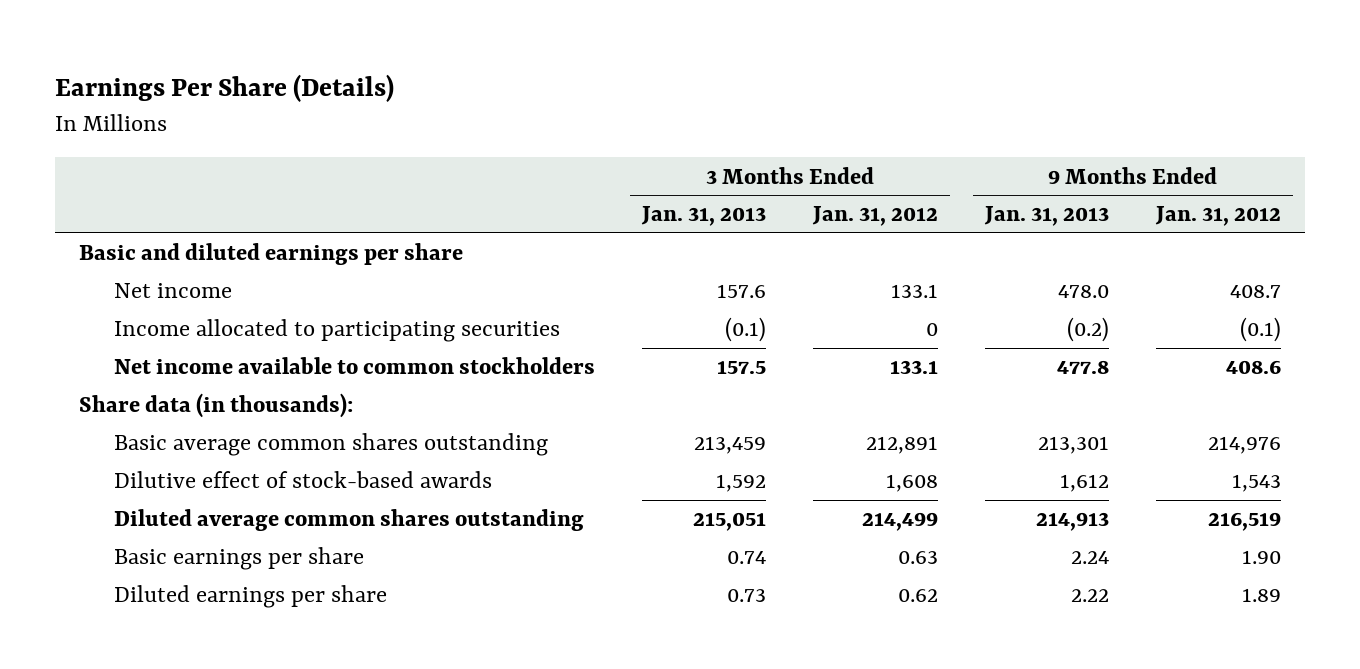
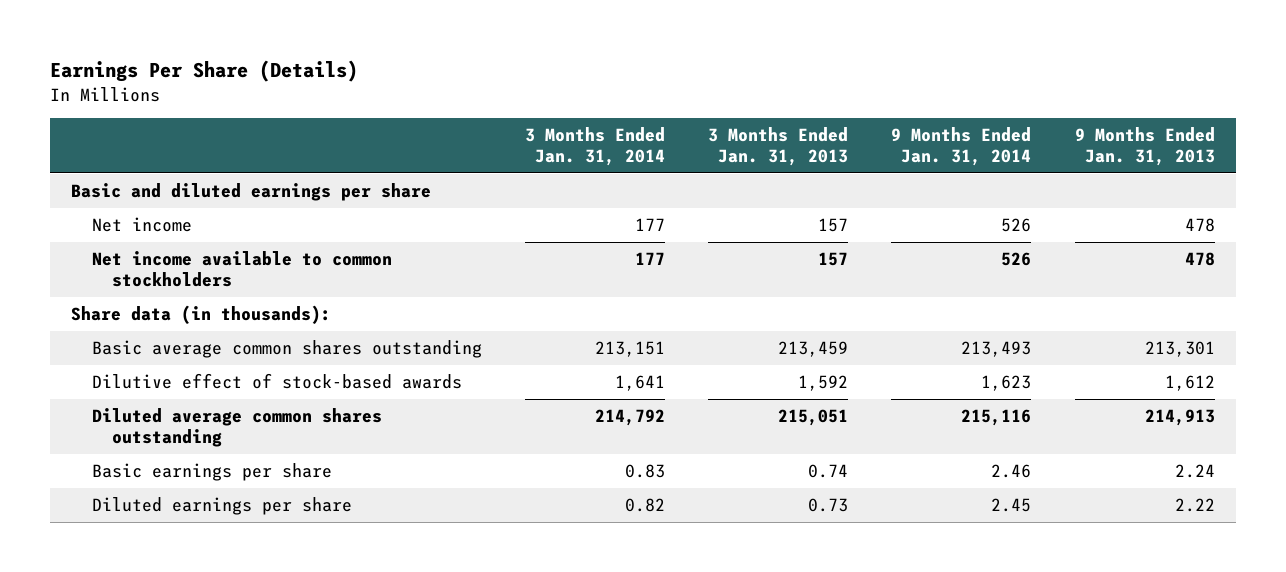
- | 3 Months Ended Jan. 31, 2013 | 3 Months Ended Jan. 31, 2012 | 9 Months Ended Jan. 31, 2013 | 9 Months Ended Jan. 31, 2012
+ | 3 Months Ended Jan. 31, 2014 | 3 Months Ended Jan. 31, 2013 | 9 Months Ended Jan. 31, 2014 | 9 Months Ended Jan. 31, 2013
- Net income | 157.6 | 133.1 | 478.0 | 408.7
- Income allocated to participating securities | (0.1) | 0 | (0.2) | (0.1)
- Net income available to common stockholders | 157.5 | 133.1 | 477.8 | 408.6
+ Net income | 177 | 157 | 526 | 478
+ Net income available to common stockholders | 177 | 157 | 526 | 478

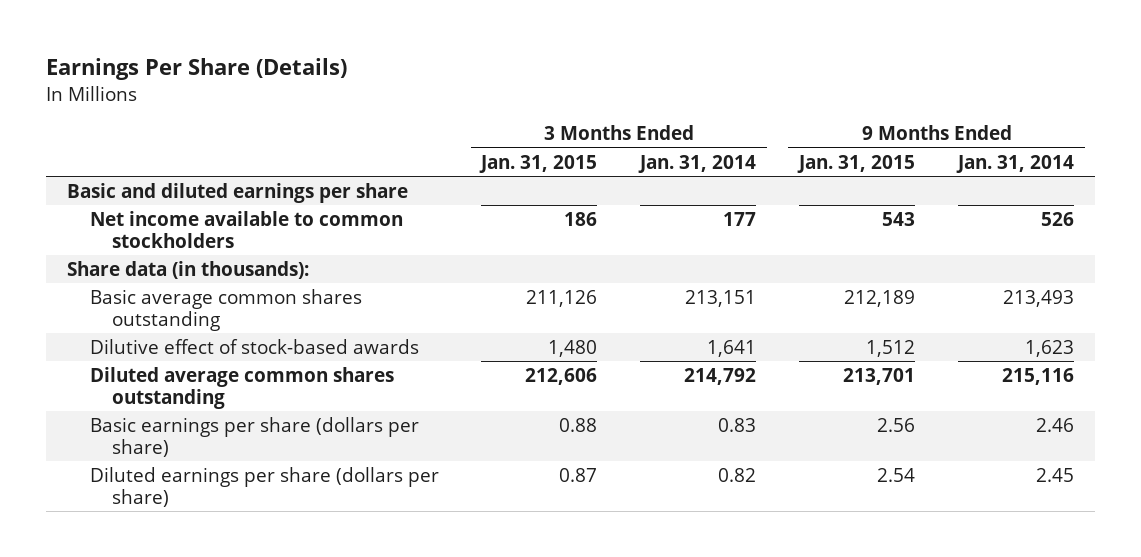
- | 3 Months Ended Jan. 31, 2014 | 3 Months Ended Jan. 31, 2013 | 9 Months Ended Jan. 31, 2014 | 9 Months Ended Jan. 31, 2013
+ | 3 Months Ended Jan. 31, 2015 | 3 Months Ended Jan. 31, 2014 | 9 Months Ended Jan. 31, 2015 | 9 Months Ended Jan. 31, 2014
- Net income | 177 | 157 | 526 | 478
- Basic earnings per share | 0.83 | 0.74 | 2.46 | 2.24
- Diluted earnings per share | 0.82 | 0.73 | 2.45 | 2.22
+ Basic earnings per share (dollars per share) | 0.88 | 0.83 | 2.56 | 2.46
+ Diluted earnings per share (dollars per share) | 0.87 | 0.82 | 2.54 | 2.45

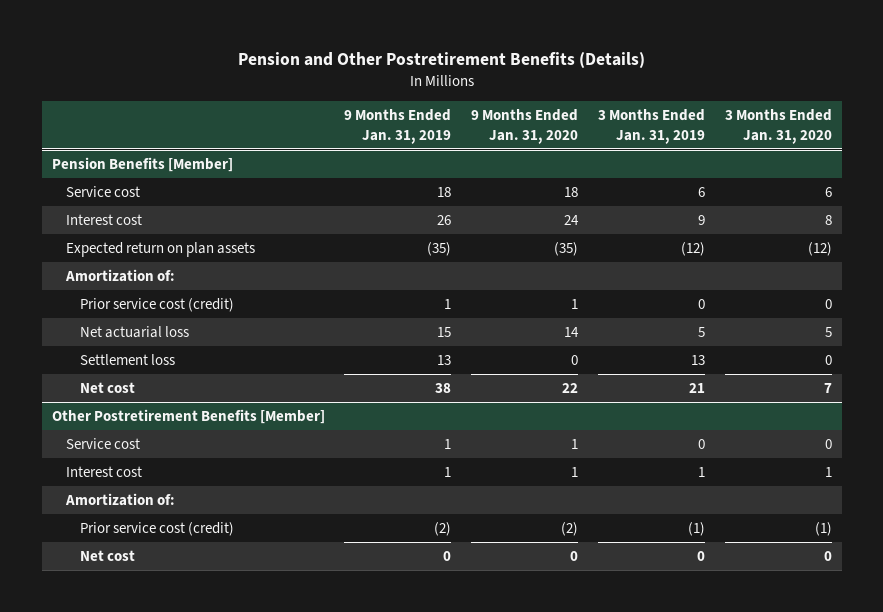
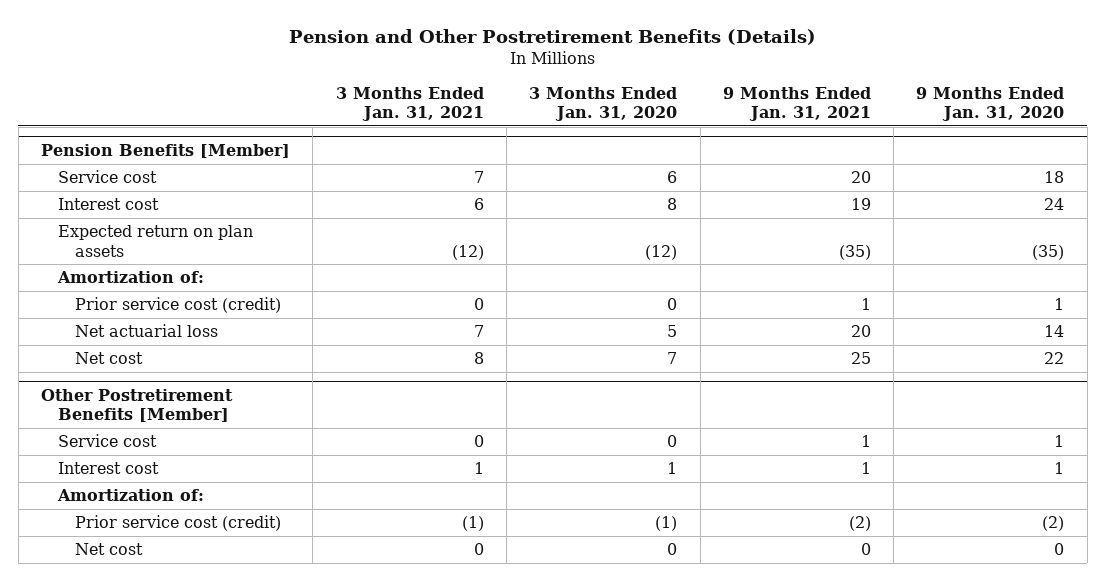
- | 9 Months Ended Jan. 31, 2019 | 9 Months Ended Jan. 31, 2020 | 3 Months Ended Jan. 31, 2019 | 3 Months Ended Jan. 31, 2020
+ | 3 Months Ended Jan. 31, 2021 | 3 Months Ended Jan. 31, 2020 | 9 Months Ended Jan. 31, 2021 | 9 Months Ended Jan. 31, 2020
@ Pension Benefits [Member]
- Settlement loss | 13 | 0 | 13 | 0

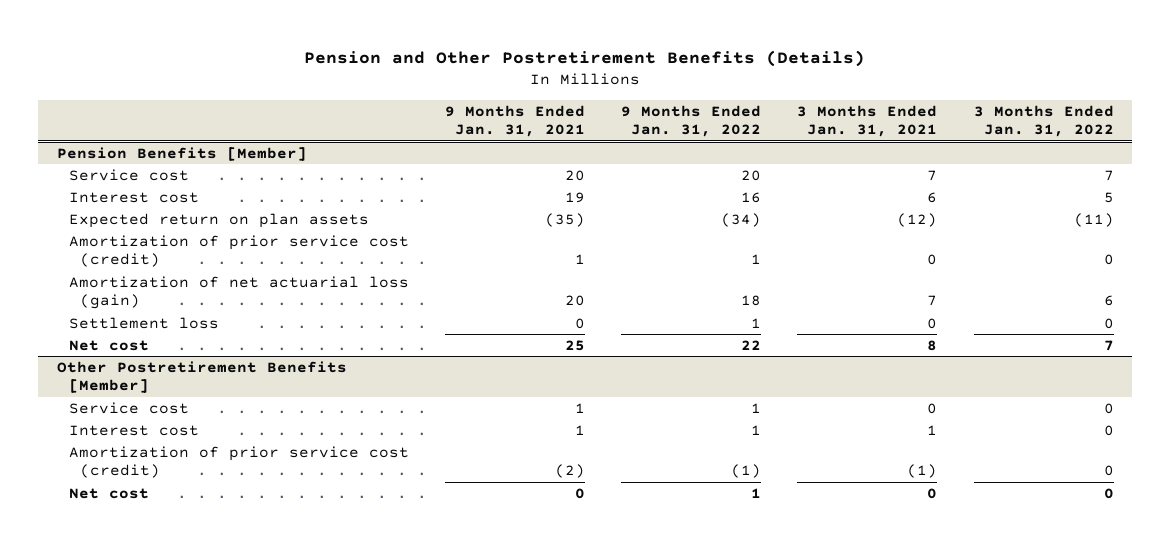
- | 3 Months Ended Jan. 31, 2021 | 3 Months Ended Jan. 31, 2020 | 9 Months Ended Jan. 31, 2021 | 9 Months Ended Jan. 31, 2020
+ | 9 Months Ended Jan. 31, 2021 | 9 Months Ended Jan. 31, 2022 | 3 Months Ended Jan. 31, 2021 | 3 Months Ended Jan. 31, 2022
@ Pension Benefits [Member]
- Amortization of:
- Prior service cost (credit) | 0 | 0 | 1 | 1
- Net actuarial loss | 7 | 5 | 20 | 14
+ Amortization of prior service cost (credit) | 1 | 1 | 0 | 0
+ Amortization of net actuarial loss (gain) | 20 | 18 | 7 | 6
+ Settlement loss | 0 | 1 | 0 | 0
@ Other Postretirement Benefits [Member]
- Amortization of:
- Prior service cost (credit) | (1) | (1) | (2) | (2)
+ Amortization of prior service cost (credit) | (2) | (1) | (1) | 0

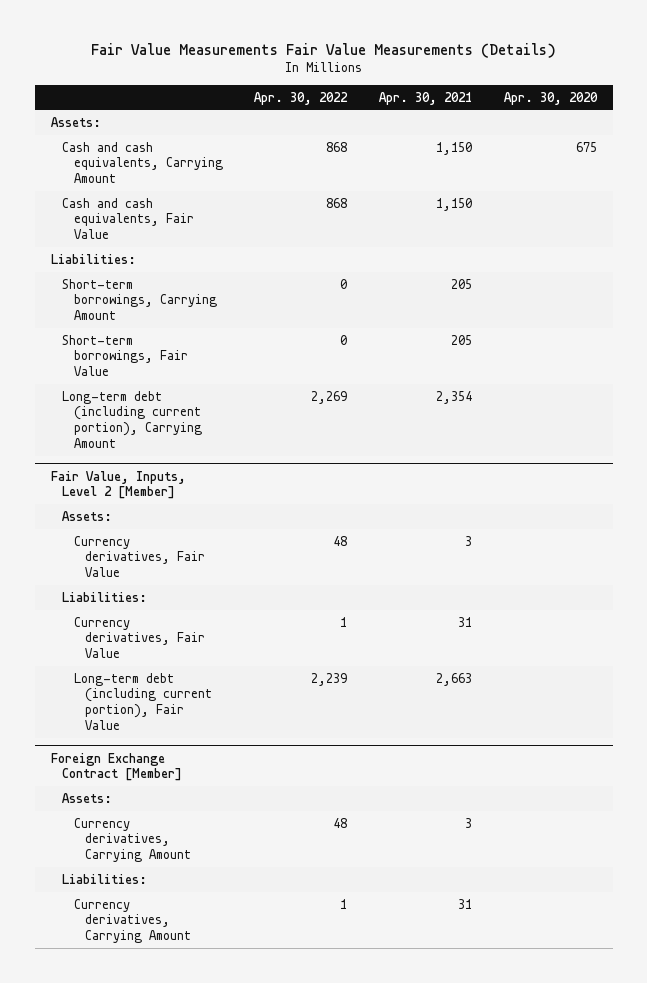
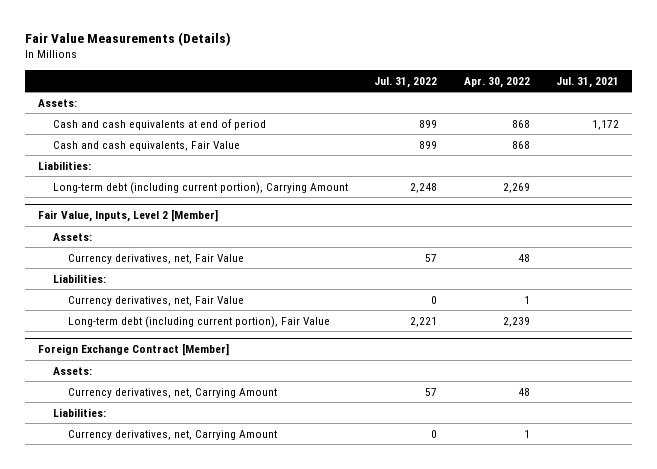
- Fair Value Measurements Fair Value Measurements (Details)
+ Fair Value Measurements (Details)
- | Apr. 30, 2022 | Apr. 30, 2021 | Apr. 30, 2020
+ | Jul. 31, 2022 | Apr. 30, 2022 | Jul. 31, 2021
- Cash and cash equivalents, Carrying Amount | 868 | 1,150 | 675
+ Cash and cash equivalents at end of period | 899 | 868 | 1,172
- Short-term borrowings, Carrying Amount | 0 | 205 |
- Short-term borrowings, Fair Value | 0 | 205 |
@ Fair Value, Inputs, Level 2 [Member]
- Currency derivatives, Fair Value | 48 | 3 |
+ Currency derivatives, net, Fair Value | 57 | 48 |
- Currency derivatives, Fair Value | 1 | 31 |
+ Currency derivatives, net, Fair Value | 0 | 1 |
@ Foreign Exchange Contract [Member]
- Currency derivatives, Carrying Amount | 48 | 3 |
+ Currency derivatives, net, Carrying Amount | 57 | 48 |
- Currency derivatives, Carrying Amount | 1 | 31 |
+ Currency derivatives, net, Carrying Amount | 0 | 1 |

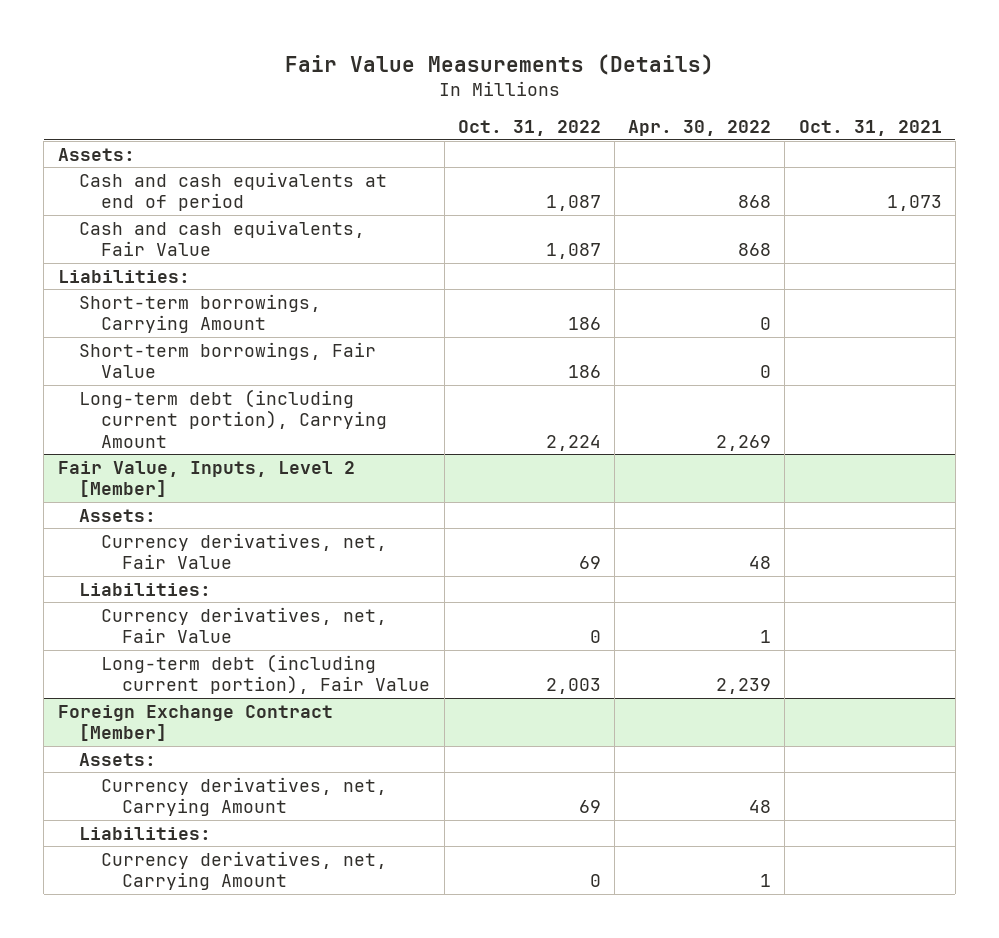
- | Jul. 31, 2022 | Apr. 30, 2022 | Jul. 31, 2021
+ | Oct. 31, 2022 | Apr. 30, 2022 | Oct. 31, 2021
+ Short-term borrowings, Carrying Amount | 186 | 0 |
+ Short-term borrowings, Fair Value | 186 | 0 |

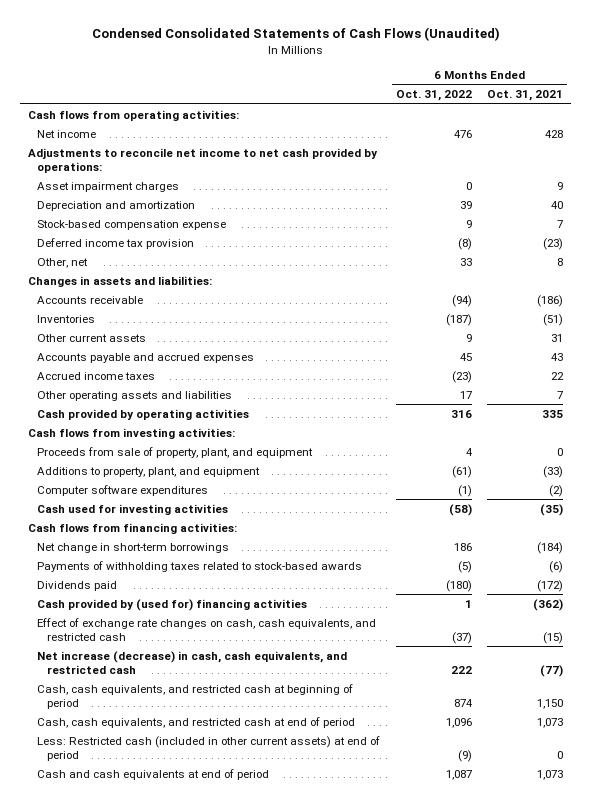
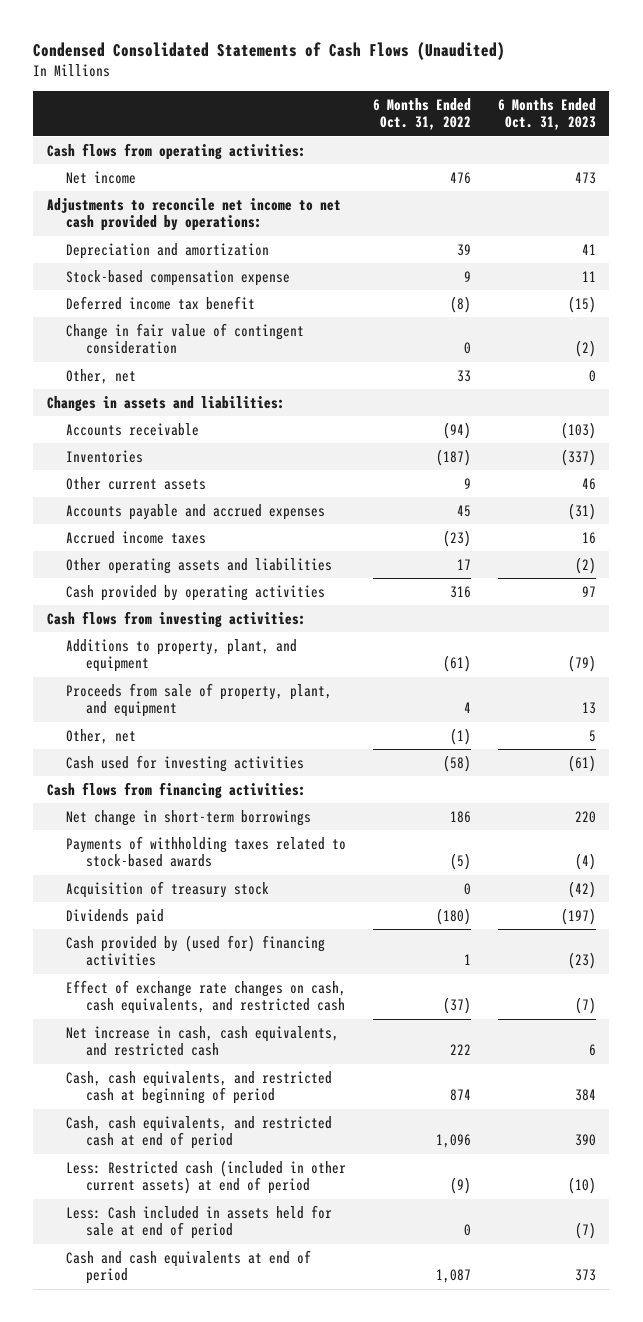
- | 6 Months Ended Oct. 31, 2022 | 6 Months Ended Oct. 31, 2021
+ | 6 Months Ended Oct. 31, 2022 | 6 Months Ended Oct. 31, 2023
- Asset impairment charges | 0 | 9
- Deferred income tax provision | (8) | (23)
+ Deferred income tax benefit | (8) | (15)
+ Change in fair value of contingent consideration | 0 | (2)
- Computer software expenditures | (1) | (2)
moved down: Proceeds from sale of property, plant, and equipment | 4 | 13
+ Other, net | (1) | 5
+ Acquisition of treasury stock | 0 | (42)
- Net increase (decrease) in cash, cash equivalents, and restricted cash | 222 | (77)
+ Net increase in cash, cash equivalents, and restricted cash | 222 | 6
+ Less: Cash included in assets held for sale at end of period | 0 | (7)

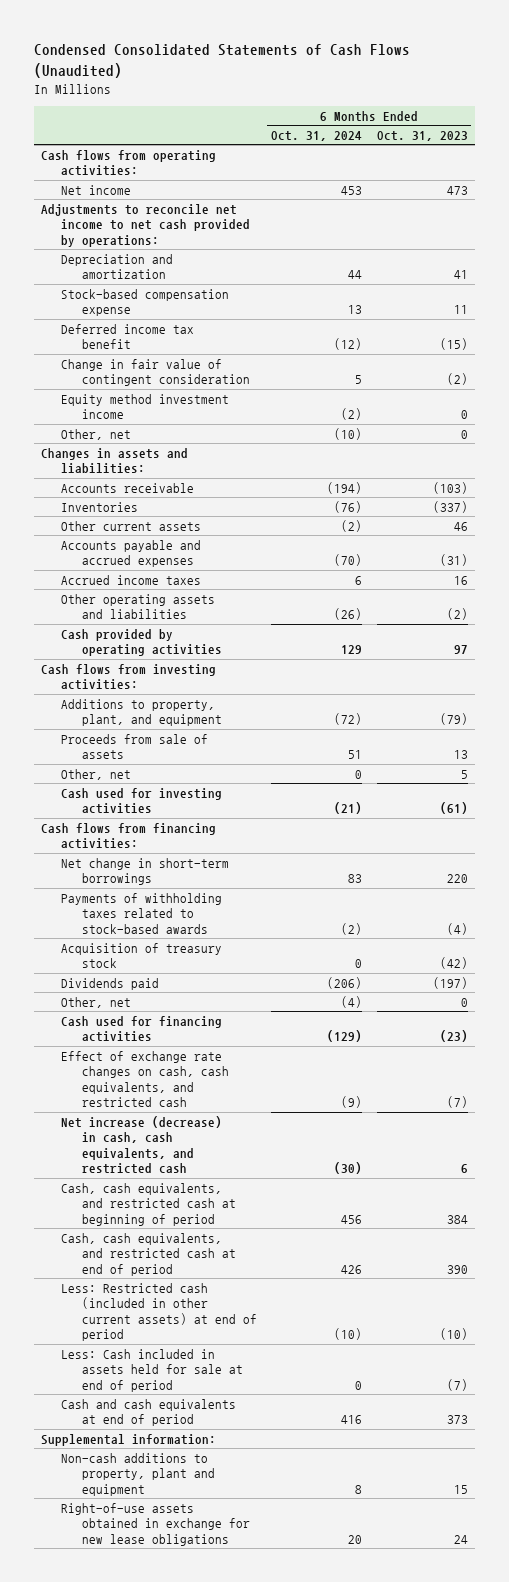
- | 6 Months Ended Oct. 31, 2022 | 6 Months Ended Oct. 31, 2023
+ | 6 Months Ended Oct. 31, 2024 | 6 Months Ended Oct. 31, 2023
+ Equity method investment income | (2) | 0
- Proceeds from sale of property, plant, and equipment | 4 | 13
+ Proceeds from sale of assets | 51 | 13
- Cash provided by (used for) financing activities | 1 | (23)
+ Other, net | (4) | 0
+ Cash used for financing activities | (129) | (23)
- Net increase in cash, cash equivalents, and restricted cash | 222 | 6
+ Net increase (decrease) in cash, cash equivalents, and restricted cash | (30) | 6
+ Supplemental information:
+ Non-cash additions to property, plant and equipment | 8 | 15
+ Right-of-use assets obtained in exchange for new lease obligations | 20 | 24

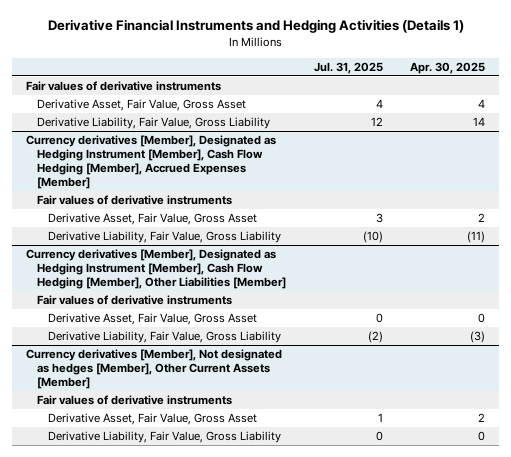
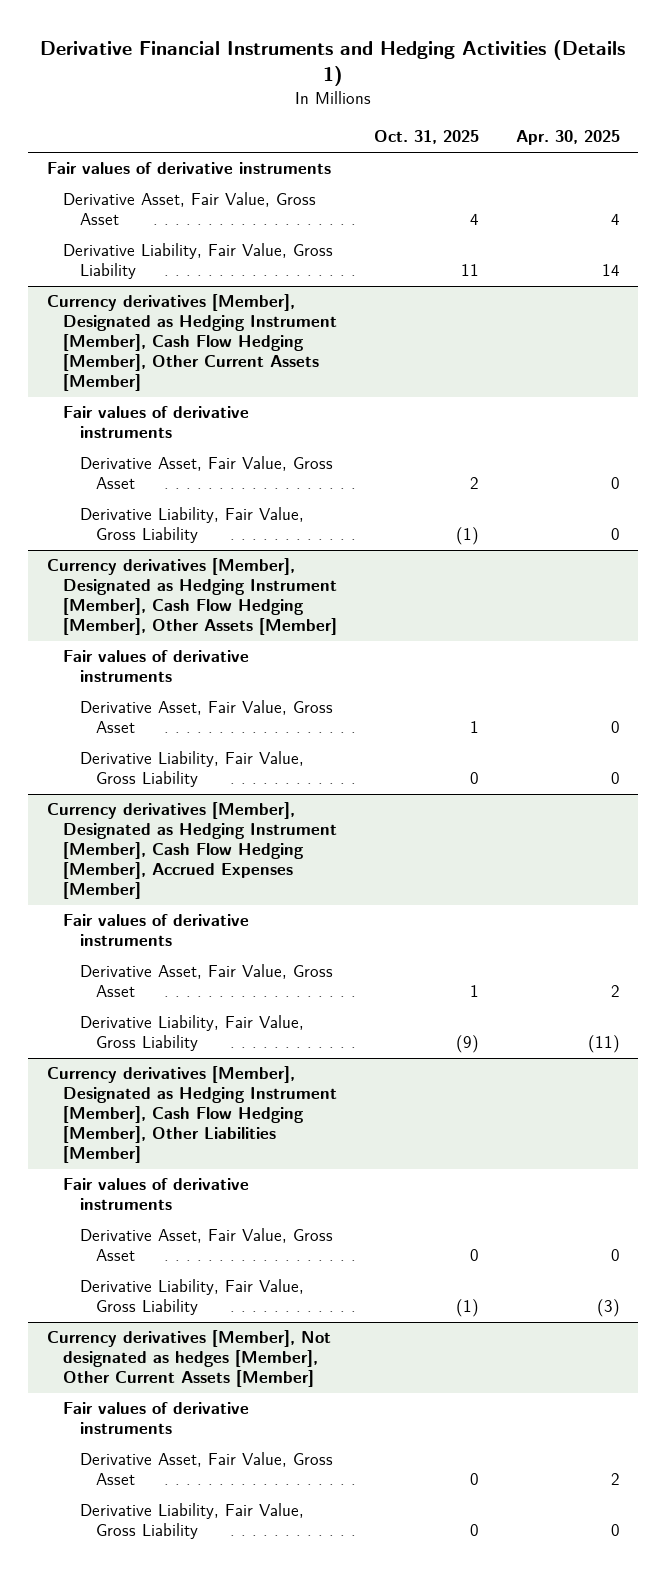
- | Jul. 31, 2025 | Apr. 30, 2025
+ | Oct. 31, 2025 | Apr. 30, 2025
+ Currency derivatives [Member], Designated as Hedging Instrument [Member], Cash Flow Hedging [Member], Other Current Assets [Member]
+ Fair values of derivative instruments
+ Derivative Asset, Fair Value, Gross Asset | 2 | 0
+ Derivative Liability, Fair Value, Gross Liability | (1) | 0
+ Currency derivatives [Member], Designated as Hedging Instrument [Member], Cash Flow Hedging [Member], Other Assets [Member]
+ Fair values of derivative instruments
+ Derivative Asset, Fair Value, Gross Asset | 1 | 0
+ Derivative Liability, Fair Value, Gross Liability | 0 | 0

